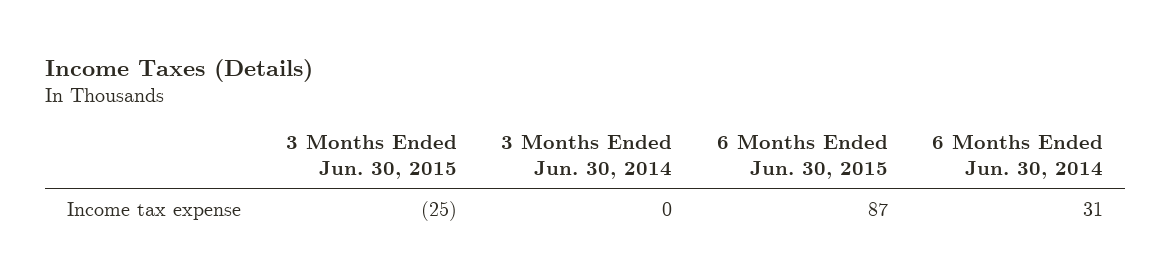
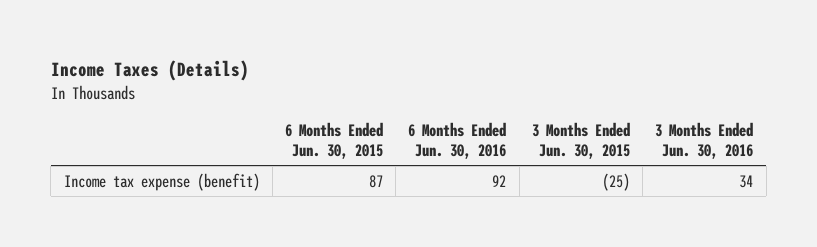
- | 3 Months Ended Jun. 30, 2015 | 3 Months Ended Jun. 30, 2014 | 6 Months Ended Jun. 30, 2015 | 6 Months Ended Jun. 30, 2014
+ | 6 Months Ended Jun. 30, 2015 | 6 Months Ended Jun. 30, 2016 | 3 Months Ended Jun. 30, 2015 | 3 Months Ended Jun. 30, 2016
- Income tax expense | (25) | 0 | 87 | 31
+ Income tax expense (benefit) | 87 | 92 | (25) | 34

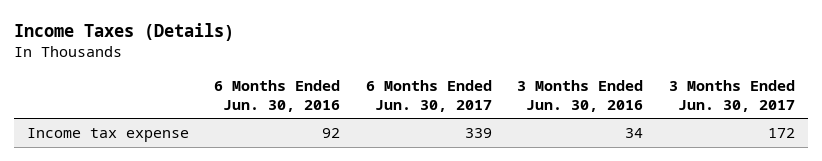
- | 6 Months Ended Jun. 30, 2015 | 6 Months Ended Jun. 30, 2016 | 3 Months Ended Jun. 30, 2015 | 3 Months Ended Jun. 30, 2016
+ | 6 Months Ended Jun. 30, 2016 | 6 Months Ended Jun. 30, 2017 | 3 Months Ended Jun. 30, 2016 | 3 Months Ended Jun. 30, 2017
- Income tax expense (benefit) | 87 | 92 | (25) | 34
+ Income tax expense | 92 | 339 | 34 | 172

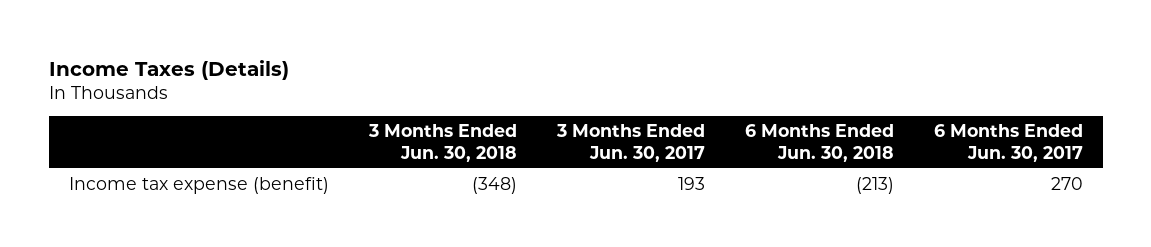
- | 6 Months Ended Jun. 30, 2016 | 6 Months Ended Jun. 30, 2017 | 3 Months Ended Jun. 30, 2016 | 3 Months Ended Jun. 30, 2017
+ | 3 Months Ended Jun. 30, 2018 | 3 Months Ended Jun. 30, 2017 | 6 Months Ended Jun. 30, 2018 | 6 Months Ended Jun. 30, 2017
- Income tax expense | 92 | 339 | 34 | 172
+ Income tax expense (benefit) | (348) | 193 | (213) | 270

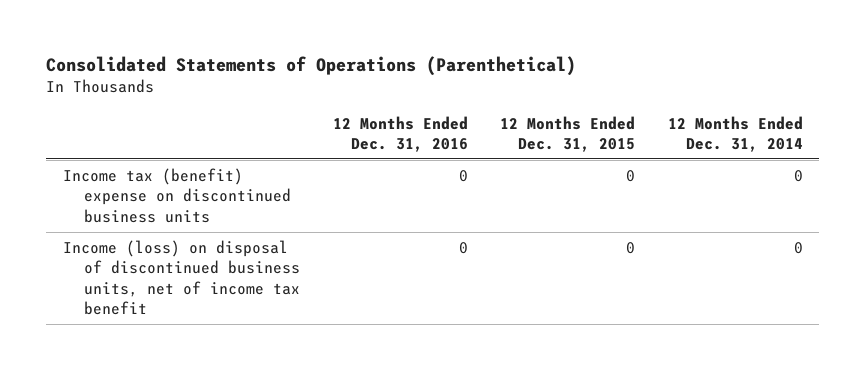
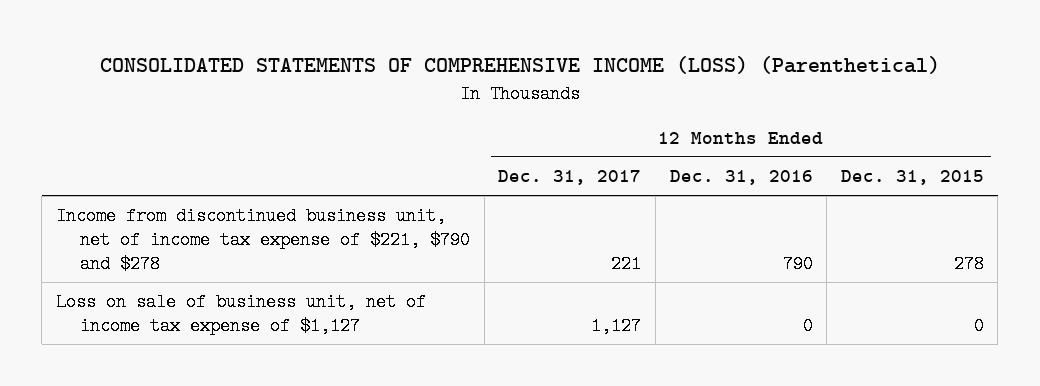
- Consolidated Statements of Operations (Parenthetical)
+ CONSOLIDATED STATEMENTS OF COMPREHENSIVE INCOME (LOSS) (Parenthetical)
- | 12 Months Ended Dec. 31, 2016 | 12 Months Ended Dec. 31, 2015 | 12 Months Ended Dec. 31, 2014
+ | 12 Months Ended Dec. 31, 2017 | 12 Months Ended Dec. 31, 2016 | 12 Months Ended Dec. 31, 2015
- Income tax (benefit) expense on discontinued business units | 0 | 0 | 0
- Income (loss) on disposal of discontinued business units, net of income tax benefit | 0 | 0 | 0
+ Income from discontinued business unit, net of income tax expense of $221, $790 and $278 | 221 | 790 | 278
+ Loss on sale of business unit, net of income tax expense of $1,127 | 1,127 | 0 | 0

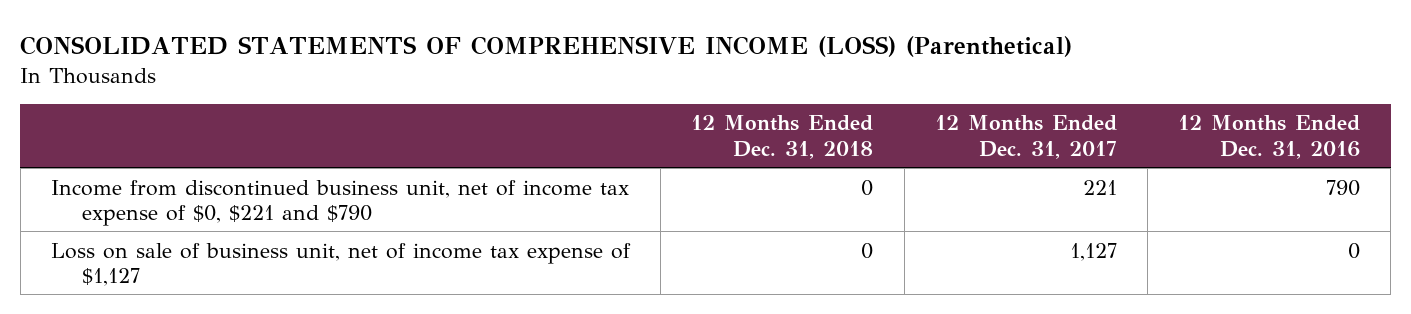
- | 12 Months Ended Dec. 31, 2017 | 12 Months Ended Dec. 31, 2016 | 12 Months Ended Dec. 31, 2015
+ | 12 Months Ended Dec. 31, 2018 | 12 Months Ended Dec. 31, 2017 | 12 Months Ended Dec. 31, 2016
- Income from discontinued business unit, net of income tax expense of $221, $790 and $278 | 221 | 790 | 278
+ Income from discontinued business unit, net of income tax expense of $0, $221 and $790 | 0 | 221 | 790

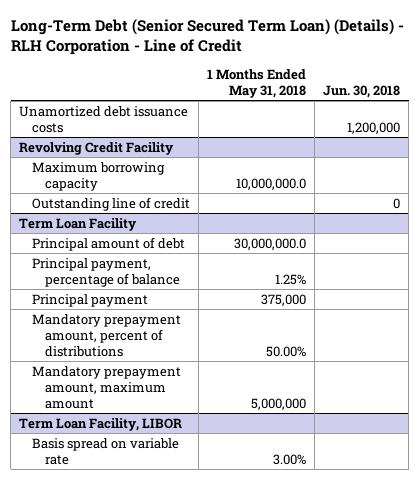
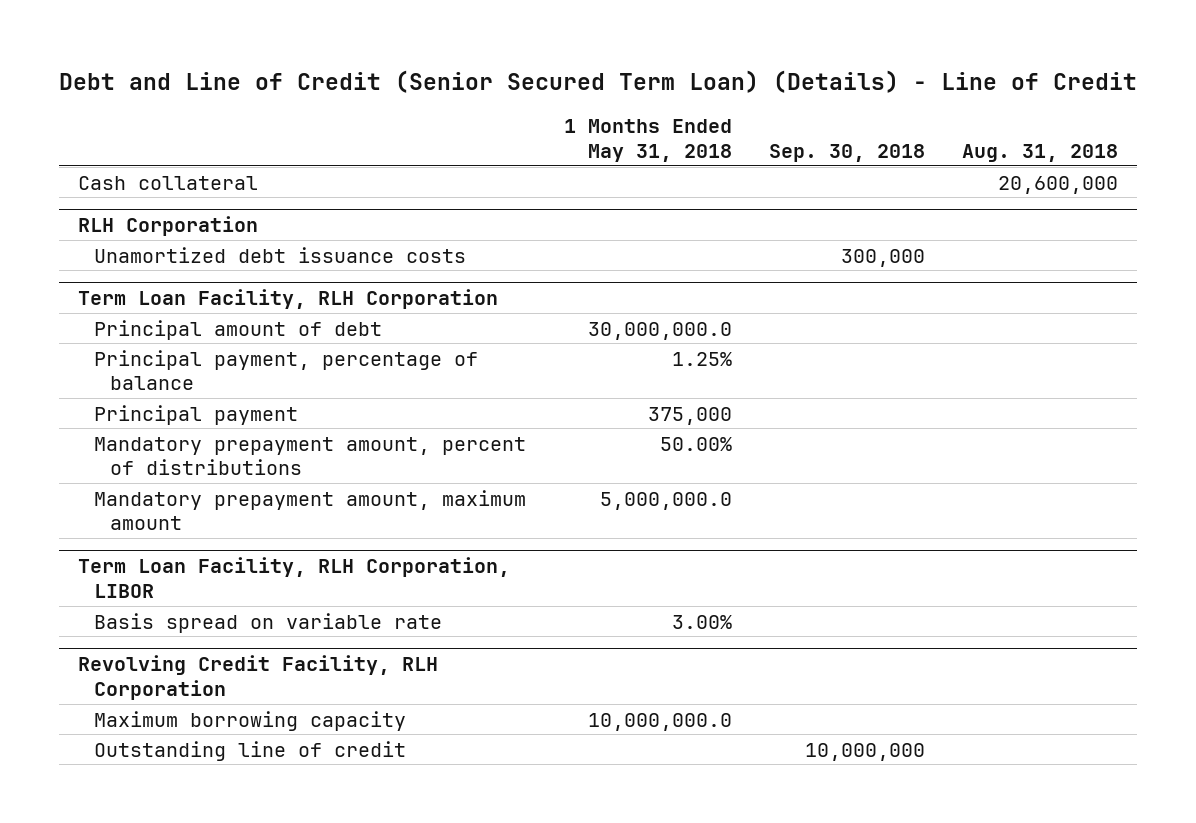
- Long-Term Debt (Senior Secured Term Loan) (Details) - RLH Corporation - Line of Credit
+ Debt and Line of Credit (Senior Secured Term Loan) (Details) - Line of Credit
- | 1 Months Ended May 31, 2018 | Jun. 30, 2018
+ | 1 Months Ended May 31, 2018 | Sep. 30, 2018 | Aug. 31, 2018
+ Cash collateral | | | 20,600,000
+ RLH Corporation
- Revolving Credit Facility
- Maximum borrowing capacity | 10,000,000.0 |
- Outstanding line of credit | | 0
- Term Loan Facility
+ Term Loan Facility, RLH Corporation
- Mandatory prepayment amount, maximum amount | 5,000,000 |
- Term Loan Facility, LIBOR
+ Mandatory prepayment amount, maximum amount | 5,000,000.0 | |
+ Term Loan Facility, RLH Corporation, LIBOR
+ Revolving Credit Facility, RLH Corporation
+ Maximum borrowing capacity | 10,000,000.0 | |
+ Outstanding line of credit | | 10,000,000 |

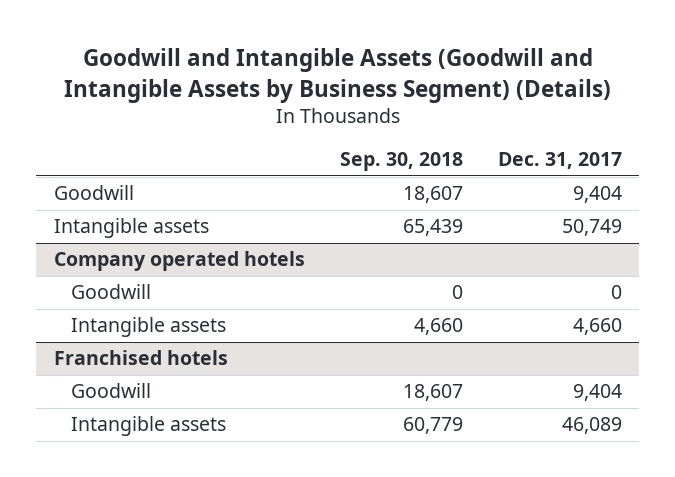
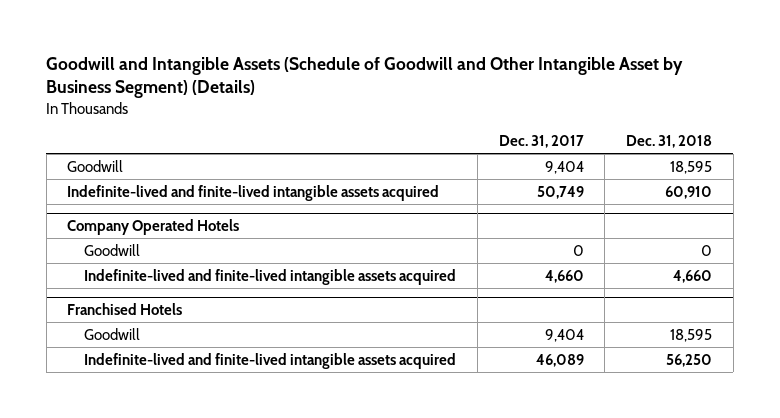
- Goodwill and Intangible Assets (Goodwill and Intangible Assets by Business Segment) (Details)
+ Goodwill and Intangible Assets (Schedule of Goodwill and Other Intangible Asset by Business Segment) (Details)
- | Sep. 30, 2018 | Dec. 31, 2017
+ | Dec. 31, 2017 | Dec. 31, 2018
- Intangible assets | 65,439 | 50,749
- Company operated hotels
+ Indefinite-lived and finite-lived intangible assets acquired | 50,749 | 60,910
+ Company Operated Hotels
- Intangible assets | 4,660 | 4,660
- Franchised hotels
+ Indefinite-lived and finite-lived intangible assets acquired | 4,660 | 4,660
+ Franchised Hotels
- Intangible assets | 60,779 | 46,089
+ Indefinite-lived and finite-lived intangible assets acquired | 46,089 | 56,250

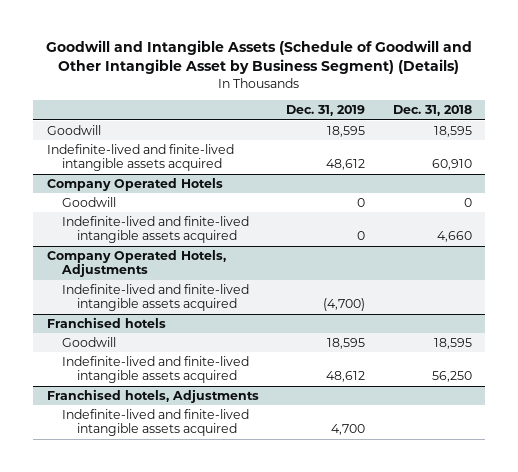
- | Dec. 31, 2017 | Dec. 31, 2018
+ | Dec. 31, 2019 | Dec. 31, 2018
- Franchised Hotels
+ Company Operated Hotels, Adjustments
+ Indefinite-lived and finite-lived intangible assets acquired | (4,700) |
+ Franchised hotels
+ Franchised hotels, Adjustments
+ Indefinite-lived and finite-lived intangible assets acquired | 4,700 |

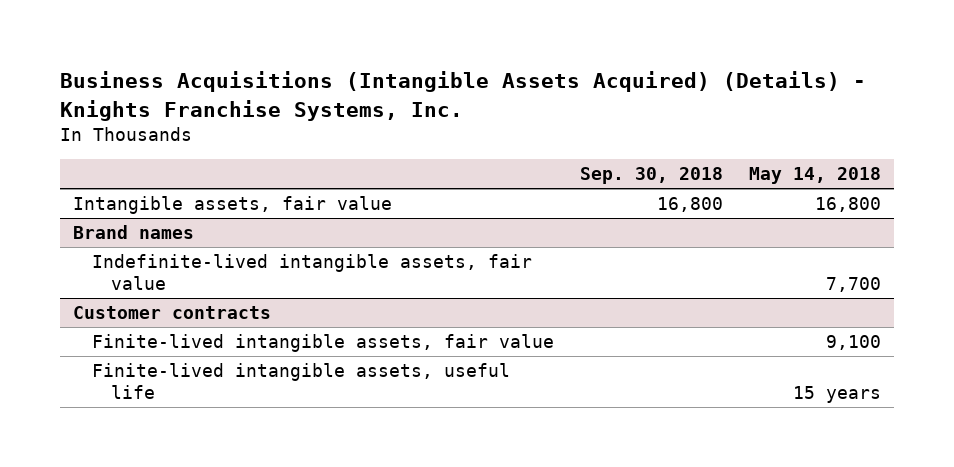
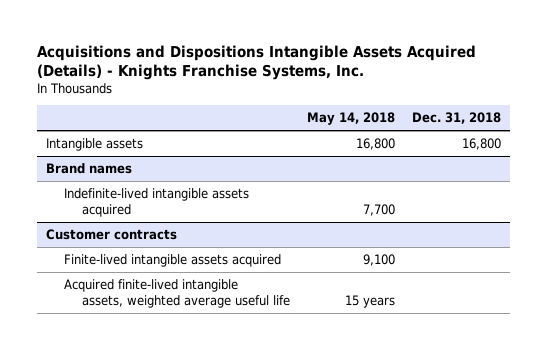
- Business Acquisitions (Intangible Assets Acquired) (Details) - Knights Franchise Systems, Inc.
+ Acquisitions and Dispositions Intangible Assets Acquired (Details) - Knights Franchise Systems, Inc.
- | Sep. 30, 2018 | May 14, 2018
+ | May 14, 2018 | Dec. 31, 2018
- Intangible assets, fair value | 16,800 | 16,800
+ Intangible assets | 16,800 | 16,800
@ Brand names
- Indefinite-lived intangible assets, fair value | | 7,700
+ Indefinite-lived intangible assets acquired | 7,700 |
@ Customer contracts
- Finite-lived intangible assets, fair value | | 9,100
- Finite-lived intangible assets, useful life | | 15 years
+ Finite-lived intangible assets acquired | 9,100 |
+ Acquired finite-lived intangible assets, weighted average useful life | 15 years |

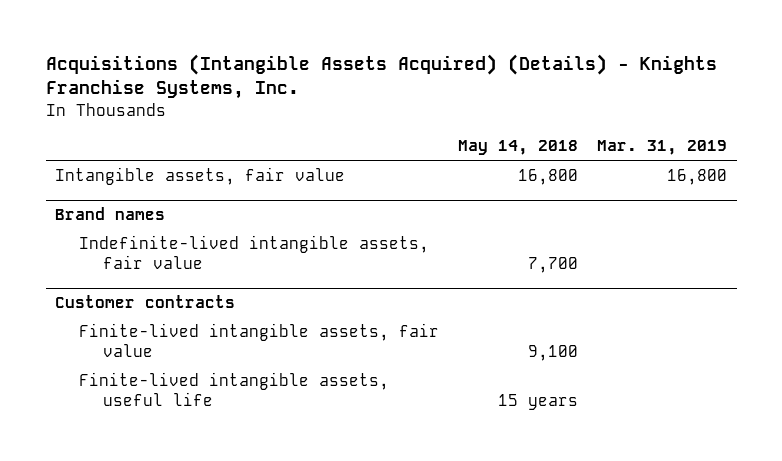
- Acquisitions and Dispositions Intangible Assets Acquired (Details) - Knights Franchise Systems, Inc.
+ Acquisitions (Intangible Assets Acquired) (Details) - Knights Franchise Systems, Inc.
- | May 14, 2018 | Dec. 31, 2018
+ | May 14, 2018 | Mar. 31, 2019
- Intangible assets | 16,800 | 16,800
+ Intangible assets, fair value | 16,800 | 16,800
@ Brand names
- Indefinite-lived intangible assets acquired | 7,700 |
+ Indefinite-lived intangible assets, fair value | 7,700 |
@ Customer contracts
- Finite-lived intangible assets acquired | 9,100 |
- Acquired finite-lived intangible assets, weighted average useful life | 15 years |
+ Finite-lived intangible assets, fair value | 9,100 |
+ Finite-lived intangible assets, useful life | 15 years |

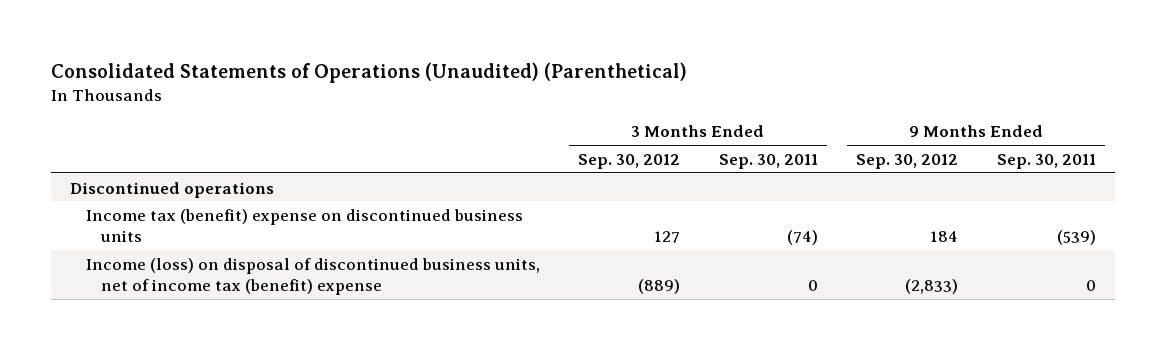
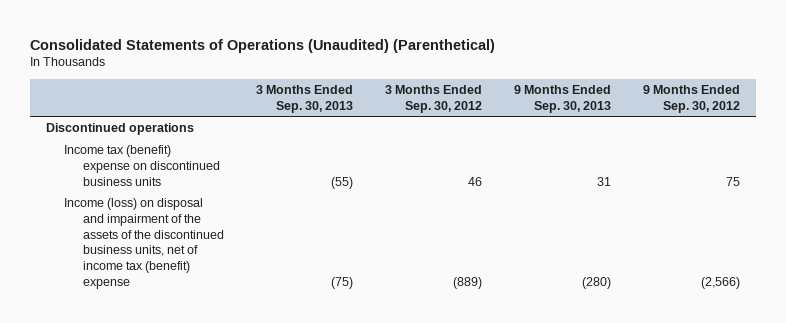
- | 3 Months Ended Sep. 30, 2012 | 3 Months Ended Sep. 30, 2011 | 9 Months Ended Sep. 30, 2012 | 9 Months Ended Sep. 30, 2011
+ | 3 Months Ended Sep. 30, 2013 | 3 Months Ended Sep. 30, 2012 | 9 Months Ended Sep. 30, 2013 | 9 Months Ended Sep. 30, 2012
- Income tax (benefit) expense on discontinued business units | 127 | (74) | 184 | (539)
- Income (loss) on disposal of discontinued business units, net of income tax (benefit) expense | (889) | 0 | (2,833) | 0
+ Income tax (benefit) expense on discontinued business units | (55) | 46 | 31 | 75
+ Income (loss) on disposal and impairment of the assets of the discontinued business units, net of income tax (benefit) expense | (75) | (889) | (280) | (2,566)

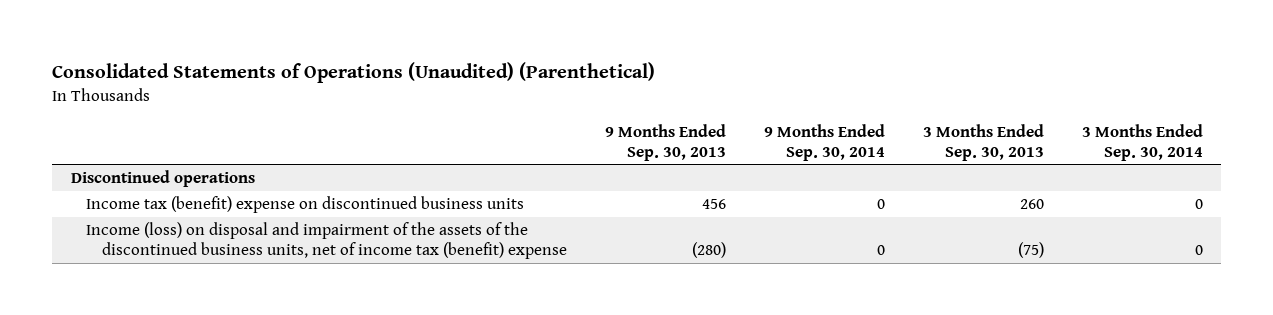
- | 3 Months Ended Sep. 30, 2013 | 3 Months Ended Sep. 30, 2012 | 9 Months Ended Sep. 30, 2013 | 9 Months Ended Sep. 30, 2012
+ | 9 Months Ended Sep. 30, 2013 | 9 Months Ended Sep. 30, 2014 | 3 Months Ended Sep. 30, 2013 | 3 Months Ended Sep. 30, 2014
- Income tax (benefit) expense on discontinued business units | (55) | 46 | 31 | 75
+ Income tax (benefit) expense on discontinued business units | 456 | 0 | 260 | 0

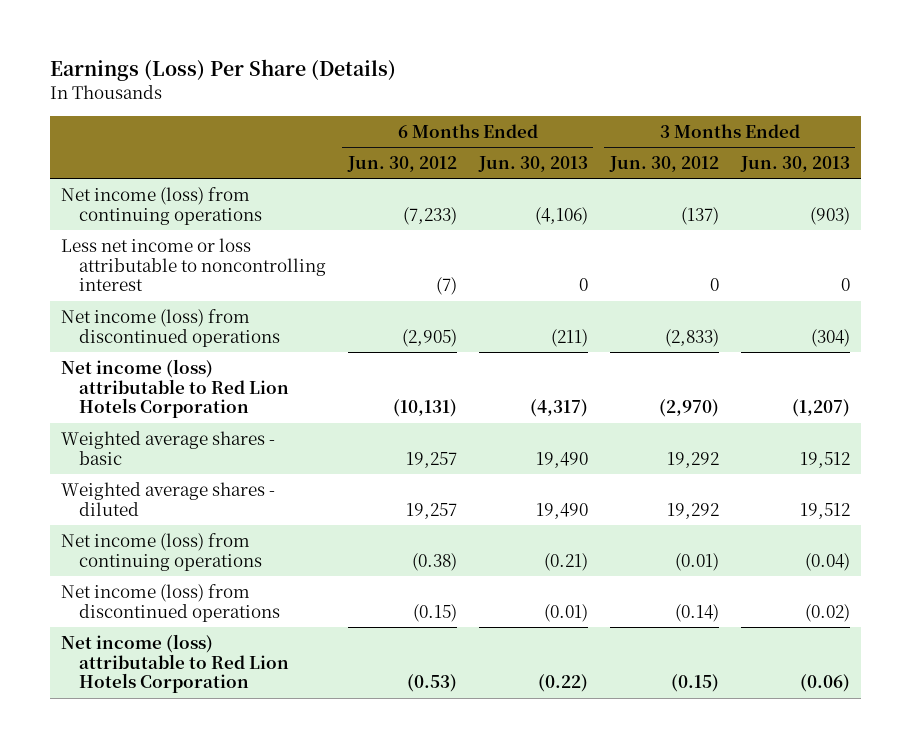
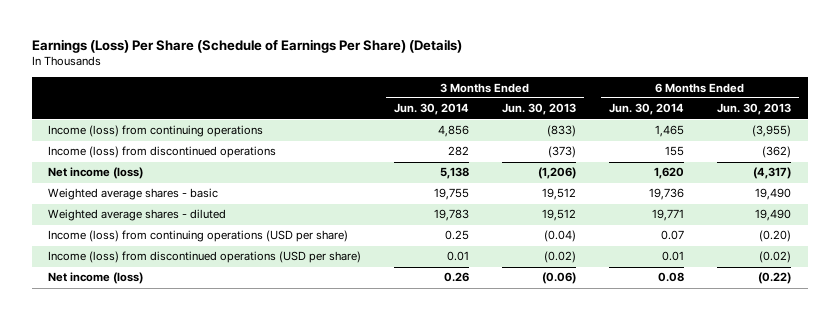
- Earnings (Loss) Per Share (Details)
+ Earnings (Loss) Per Share (Schedule of Earnings Per Share) (Details)
- | 6 Months Ended Jun. 30, 2012 | 6 Months Ended Jun. 30, 2013 | 3 Months Ended Jun. 30, 2012 | 3 Months Ended Jun. 30, 2013
+ | 3 Months Ended Jun. 30, 2014 | 3 Months Ended Jun. 30, 2013 | 6 Months Ended Jun. 30, 2014 | 6 Months Ended Jun. 30, 2013
- Net income (loss) from continuing operations | (7,233) | (4,106) | (137) | (903)
- Less net income or loss attributable to noncontrolling interest | (7) | 0 | 0 | 0
- Net income (loss) from discontinued operations | (2,905) | (211) | (2,833) | (304)
- Net income (loss) attributable to Red Lion Hotels Corporation | (10,131) | (4,317) | (2,970) | (1,207)
+ Income (loss) from continuing operations | 4,856 | (833) | 1,465 | (3,955)
+ Income (loss) from discontinued operations | 282 | (373) | 155 | (362)
+ Net income (loss) | 5,138 | (1,206) | 1,620 | (4,317)
- Net income (loss) from continuing operations | (0.38) | (0.21) | (0.01) | (0.04)
- Net income (loss) from discontinued operations | (0.15) | (0.01) | (0.14) | (0.02)
- Net income (loss) attributable to Red Lion Hotels Corporation | (0.53) | (0.22) | (0.15) | (0.06)
+ Income (loss) from continuing operations (USD per share) | 0.25 | (0.04) | 0.07 | (0.20)
+ Income (loss) from discontinued operations (USD per share) | 0.01 | (0.02) | 0.01 | (0.02)
+ Net income (loss) | 0.26 | (0.06) | 0.08 | (0.22)

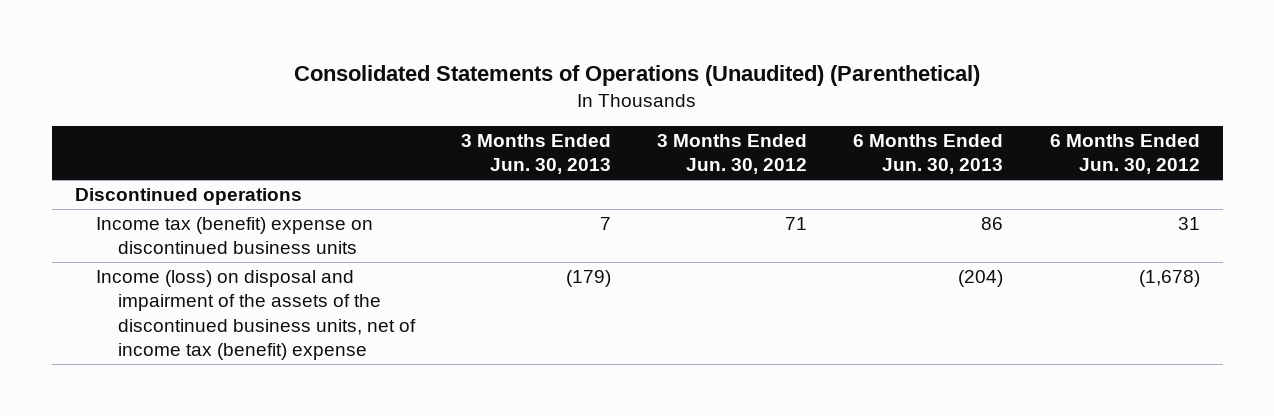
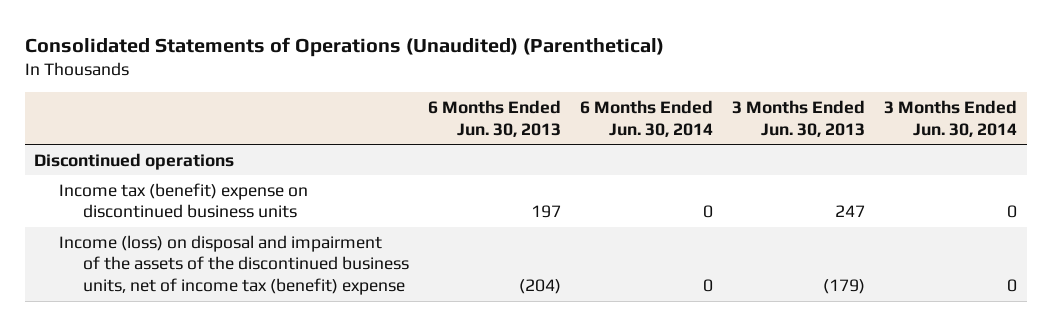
- | 3 Months Ended Jun. 30, 2013 | 3 Months Ended Jun. 30, 2012 | 6 Months Ended Jun. 30, 2013 | 6 Months Ended Jun. 30, 2012
+ | 6 Months Ended Jun. 30, 2013 | 6 Months Ended Jun. 30, 2014 | 3 Months Ended Jun. 30, 2013 | 3 Months Ended Jun. 30, 2014
- Income tax (benefit) expense on discontinued business units | 7 | 71 | 86 | 31
+ Income tax (benefit) expense on discontinued business units | 197 | 0 | 247 | 0

